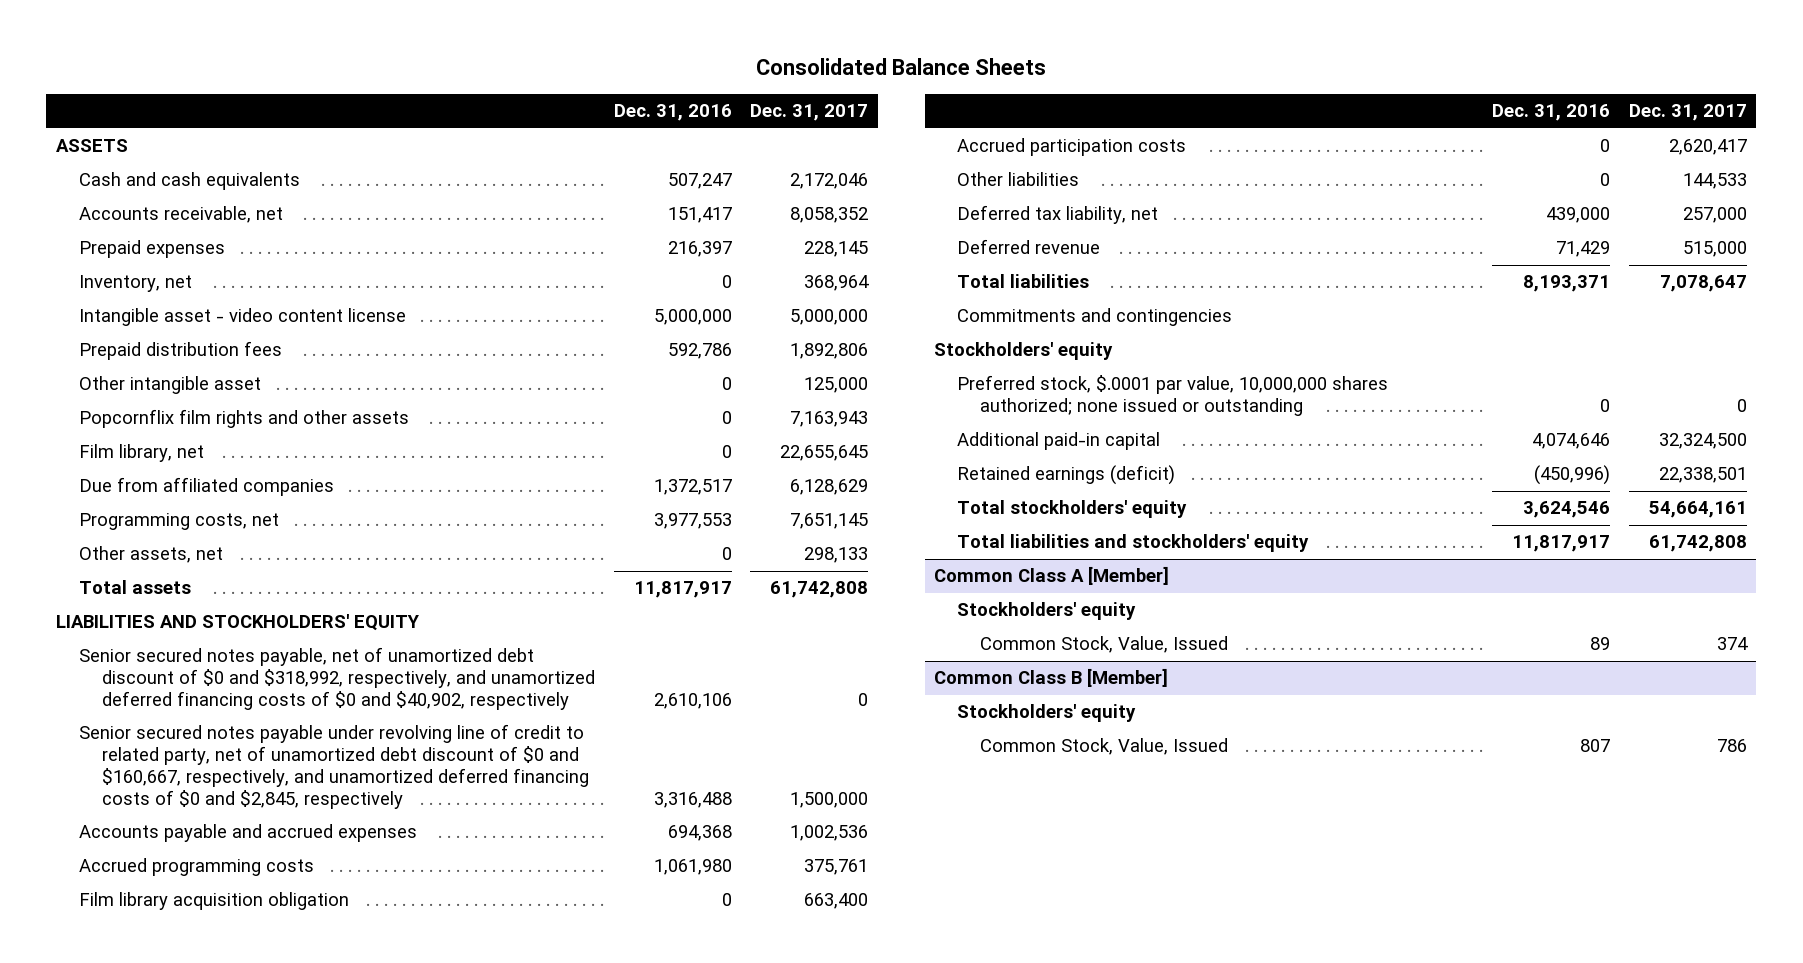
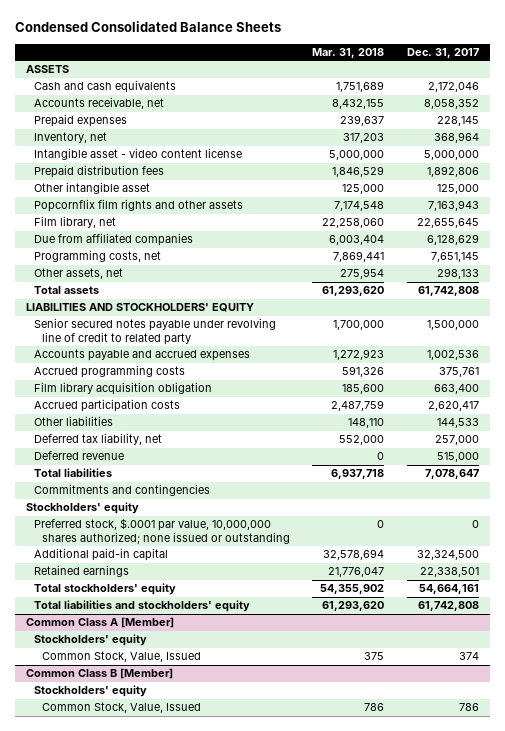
- Consolidated Balance Sheets
+ Condensed Consolidated Balance Sheets
- | Dec. 31, 2016 | Dec. 31, 2017
+ | Mar. 31, 2018 | Dec. 31, 2017
- Senior secured notes payable, net of unamortized debt discount of $0 and $318,992, respectively, and unamortized deferred financing costs of $0 and $40,902, respectively | 2,610,106 | 0
- Senior secured notes payable under revolving line of credit to related party, net of unamortized debt discount of $0 and $160,667, respectively, and unamortized deferred financing costs of $0 and $2,845, respectively | 3,316,488 | 1,500,000
+ Senior secured notes payable under revolving line of credit to related party | 1,700,000 | 1,500,000
- Retained earnings (deficit) | (450,996) | 22,338,501
+ Retained earnings | 21,776,047 | 22,338,501

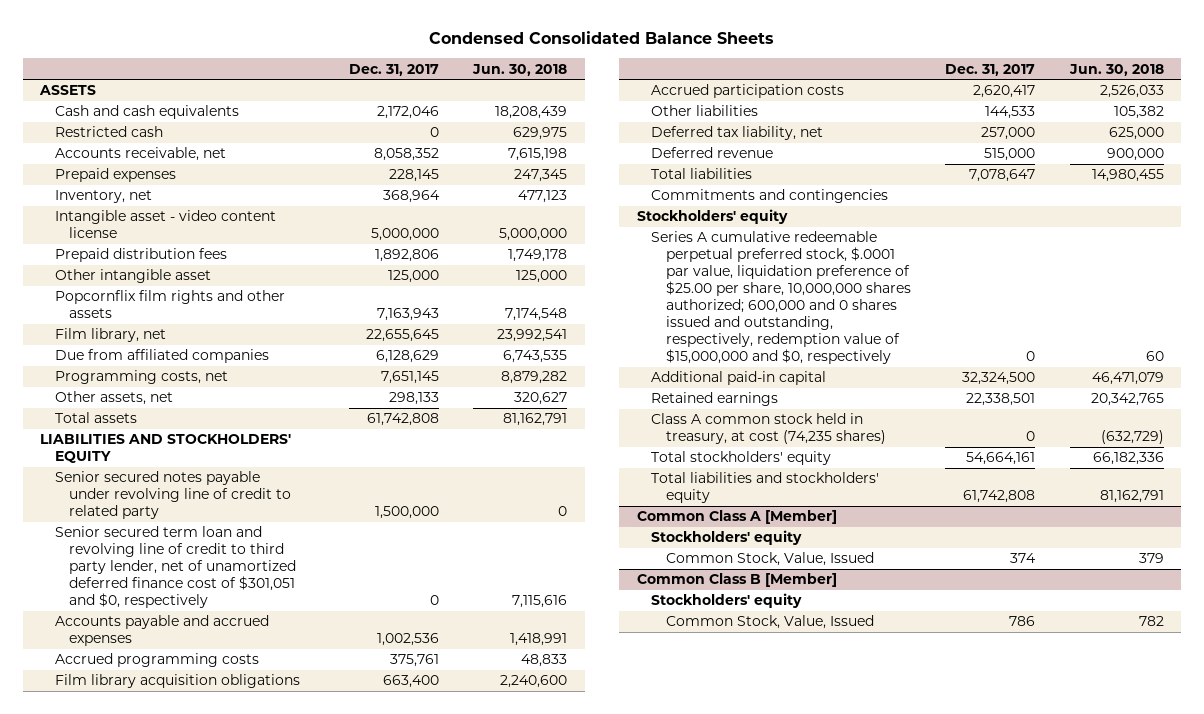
- | Mar. 31, 2018 | Dec. 31, 2017
+ | Dec. 31, 2017 | Jun. 30, 2018
+ Restricted cash | 0 | 629,975
+ Senior secured term loan and revolving line of credit to third party lender, net of unamortized deferred finance cost of $301,051 and $0, respectively | 0 | 7,115,616
- Film library acquisition obligation | 185,600 | 663,400
+ Film library acquisition obligations | 663,400 | 2,240,600
- Preferred stock, $.0001 par value, 10,000,000 shares authorized; none issued or outstanding | 0 | 0
+ Series A cumulative redeemable perpetual preferred stock, $.0001 par value, liquidation preference of $25.00 per share, 10,000,000 shares authorized; 600,000 and 0 shares issued and outstanding, respectively, redemption value of $15,000,000 and $0, respectively | 0 | 60
+ Class A common stock held in treasury, at cost (74,235 shares) | 0 | (632,729)

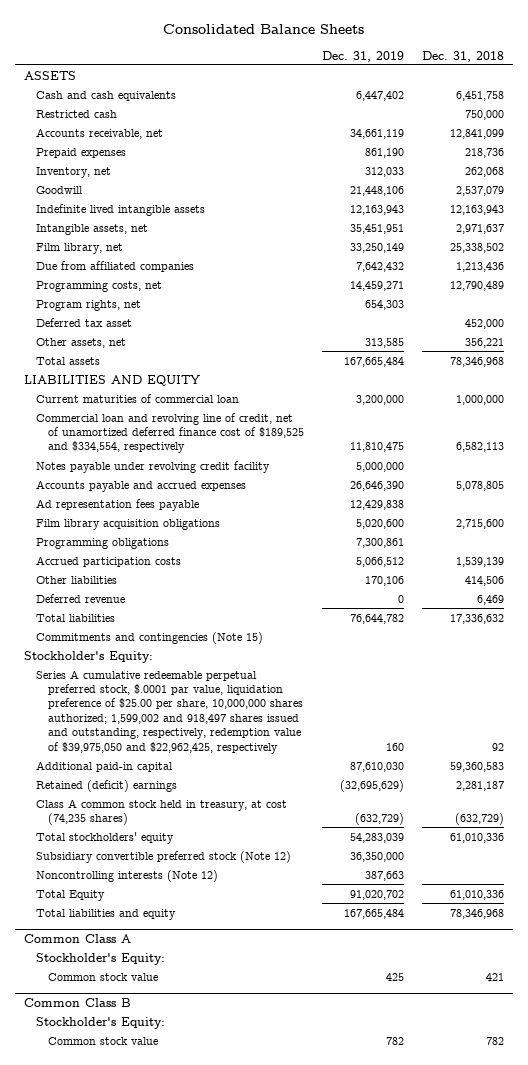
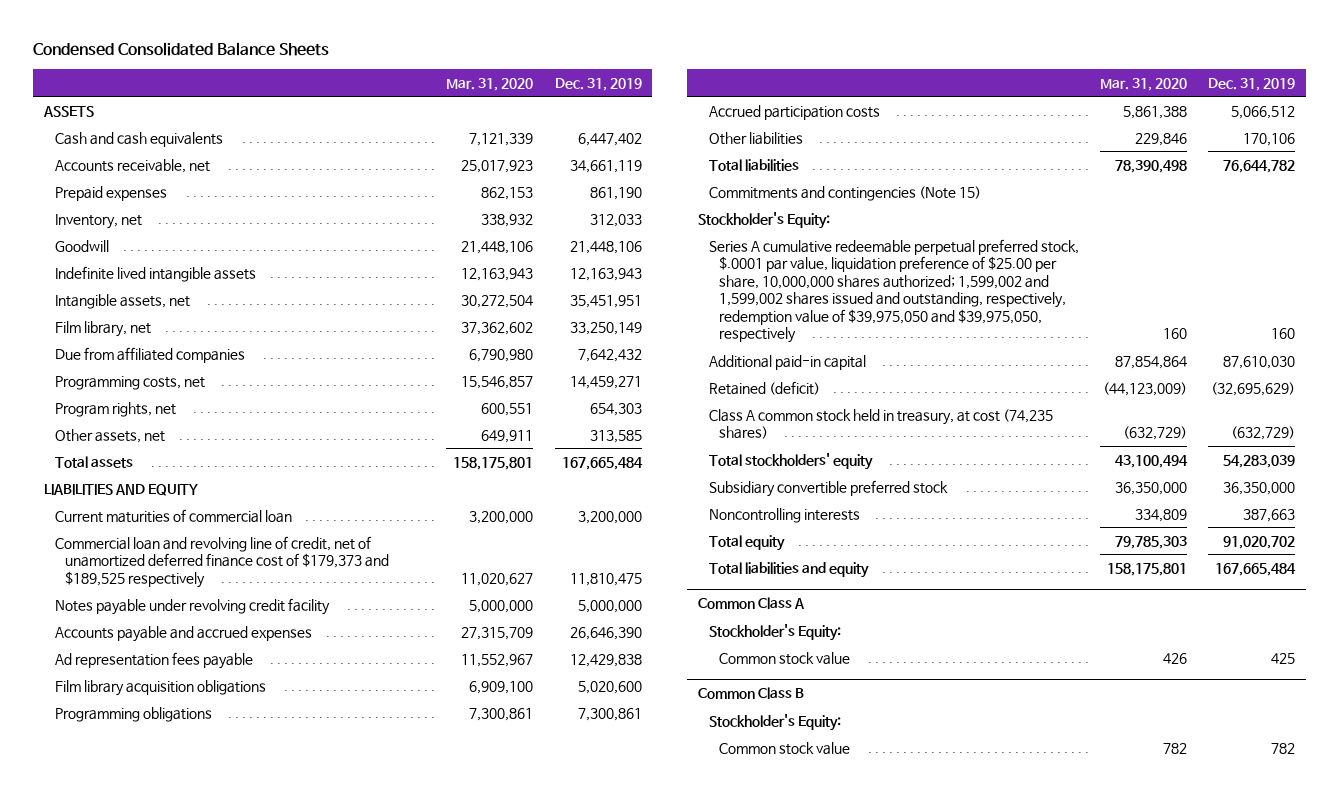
- Consolidated Balance Sheets
+ Condensed Consolidated Balance Sheets
- | Dec. 31, 2019 | Dec. 31, 2018
+ | Mar. 31, 2020 | Dec. 31, 2019
- Restricted cash | | 750,000
- Deferred tax asset | | 452,000
- Commercial loan and revolving line of credit, net of unamortized deferred finance cost of $189,525 and $334,554, respectively | 11,810,475 | 6,582,113
+ Commercial loan and revolving line of credit, net of unamortized deferred finance cost of $179,373 and $189,525 respectively | 11,020,627 | 11,810,475
- Deferred revenue | 0 | 6,469
- Series A cumulative redeemable perpetual preferred stock, $.0001 par value, liquidation preference of $25.00 per share, 10,000,000 shares authorized; 1,599,002 and 918,497 shares issued and outstanding, respectively, redemption value of $39,975,050 and $22,962,425, respectively | 160 | 92
+ Series A cumulative redeemable perpetual preferred stock, $.0001 par value, liquidation preference of $25.00 per share, 10,000,000 shares authorized; 1,599,002 and 1,599,002 shares issued and outstanding, respectively, redemption value of $39,975,050 and $39,975,050, respectively | 160 | 160
- Retained (deficit) earnings | (32,695,629) | 2,281,187
+ Retained (deficit) | (44,123,009) | (32,695,629)
- Subsidiary convertible preferred stock (Note 12) | 36,350,000 |
- Noncontrolling interests (Note 12) | 387,663 |
- Total Equity | 91,020,702 | 61,010,336
+ Subsidiary convertible preferred stock | 36,350,000 | 36,350,000
+ Noncontrolling interests | 334,809 | 387,663
+ Total equity | 79,785,303 | 91,020,702

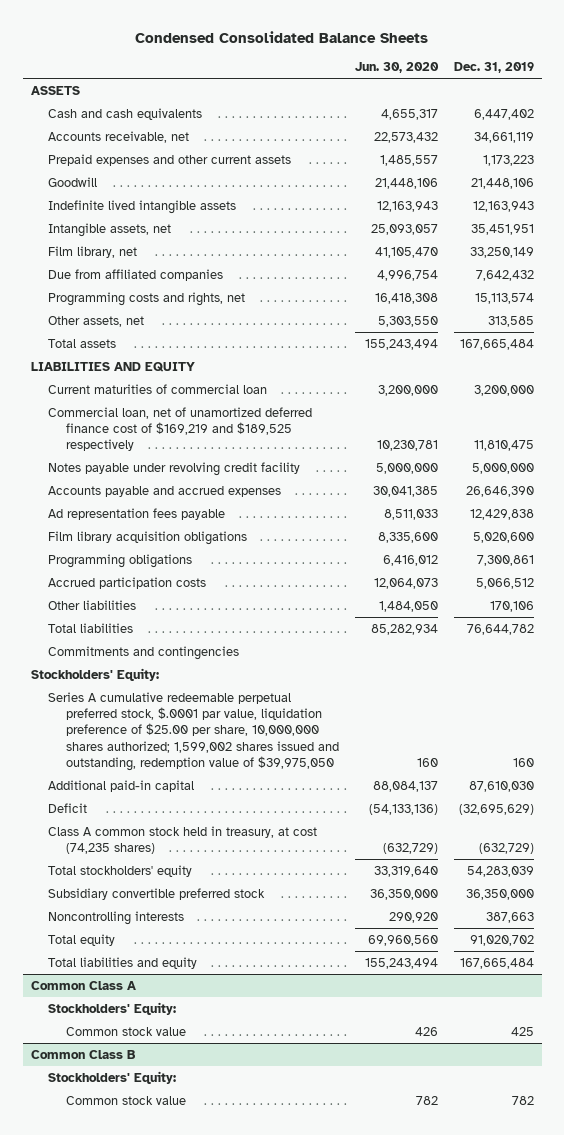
- | Mar. 31, 2020 | Dec. 31, 2019
+ | Jun. 30, 2020 | Dec. 31, 2019
- Prepaid expenses | 862,153 | 861,190
- Inventory, net | 338,932 | 312,033
+ Prepaid expenses and other current assets | 1,485,557 | 1,173,223
- Programming costs, net | 15,546,857 | 14,459,271
- Program rights, net | 600,551 | 654,303
+ Programming costs and rights, net | 16,418,308 | 15,113,574
- Commercial loan and revolving line of credit, net of unamortized deferred finance cost of $179,373 and $189,525 respectively | 11,020,627 | 11,810,475
+ Commercial loan, net of unamortized deferred finance cost of $169,219 and $189,525 respectively | 10,230,781 | 11,810,475
- Commitments and contingencies (Note 15)
- Stockholder's Equity:
- Series A cumulative redeemable perpetual preferred stock, $.0001 par value, liquidation preference of $25.00 per share, 10,000,000 shares authorized; 1,599,002 and 1,599,002 shares issued and outstanding, respectively, redemption value of $39,975,050 and $39,975,050, respectively | 160 | 160
+ Commitments and contingencies
+ Stockholders' Equity:
+ Series A cumulative redeemable perpetual preferred stock, $.0001 par value, liquidation preference of $25.00 per share, 10,000,000 shares authorized; 1,599,002 shares issued and outstanding, redemption value of $39,975,050 | 160 | 160
- Retained (deficit) | (44,123,009) | (32,695,629)
+ Deficit | (54,133,136) | (32,695,629)
@ Common Class A
- Stockholder's Equity:
+ Stockholders' Equity:
@ Common Class B
- Stockholder's Equity:
+ Stockholders' Equity:

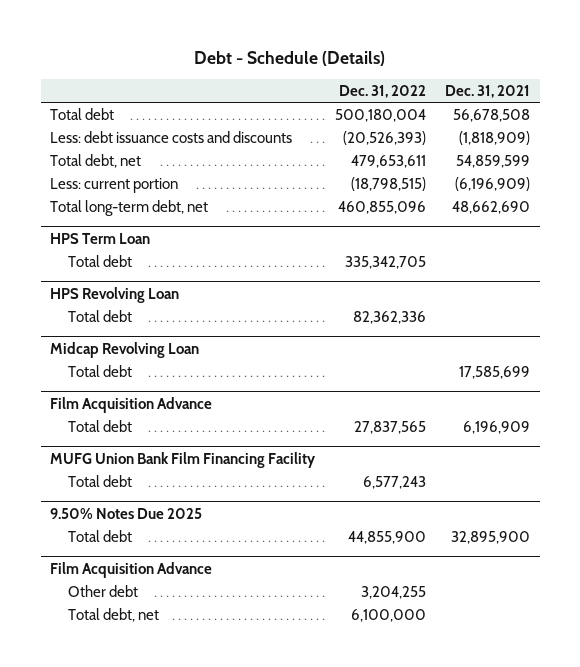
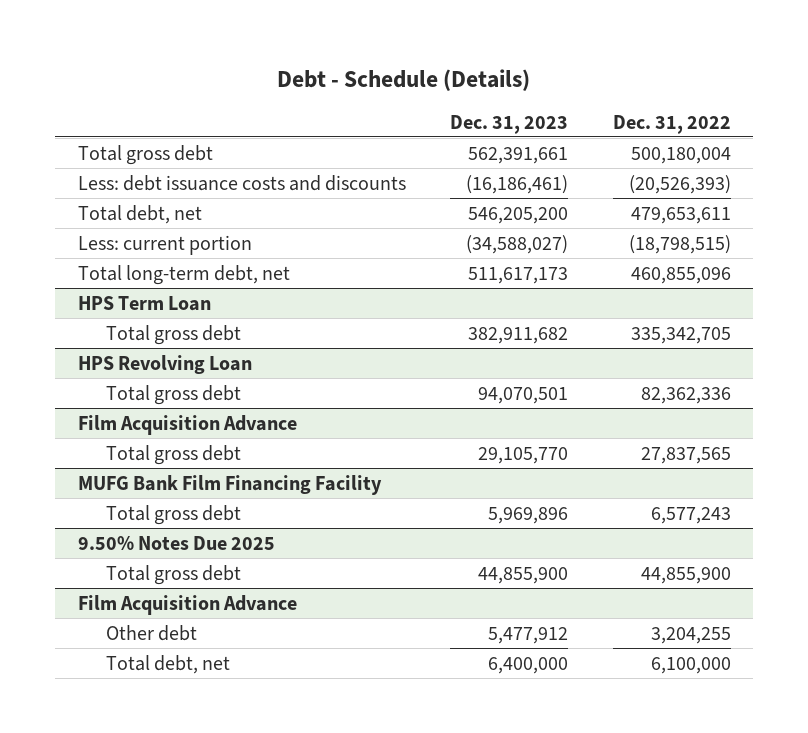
- | Dec. 31, 2022 | Dec. 31, 2021
+ | Dec. 31, 2023 | Dec. 31, 2022
- Total debt | 500,180,004 | 56,678,508
+ Total gross debt | 562,391,661 | 500,180,004
@ HPS Term Loan
- Total debt | 335,342,705 |
+ Total gross debt | 382,911,682 | 335,342,705
@ HPS Revolving Loan
- Total debt | 82,362,336 |
- Midcap Revolving Loan
- Total debt | | 17,585,699
@ HPS Revolving Loan
+ Total gross debt | 94,070,501 | 82,362,336
@ Film Acquisition Advance
- Total debt | 27,837,565 | 6,196,909
- MUFG Union Bank Film Financing Facility
- Total debt | 6,577,243 |
@ Film Acquisition Advance
+ Total gross debt | 29,105,770 | 27,837,565
+ MUFG Bank Film Financing Facility
+ Total gross debt | 5,969,896 | 6,577,243
@ 9.50% Notes Due 2025
- Total debt | 44,855,900 | 32,895,900
+ Total gross debt | 44,855,900 | 44,855,900

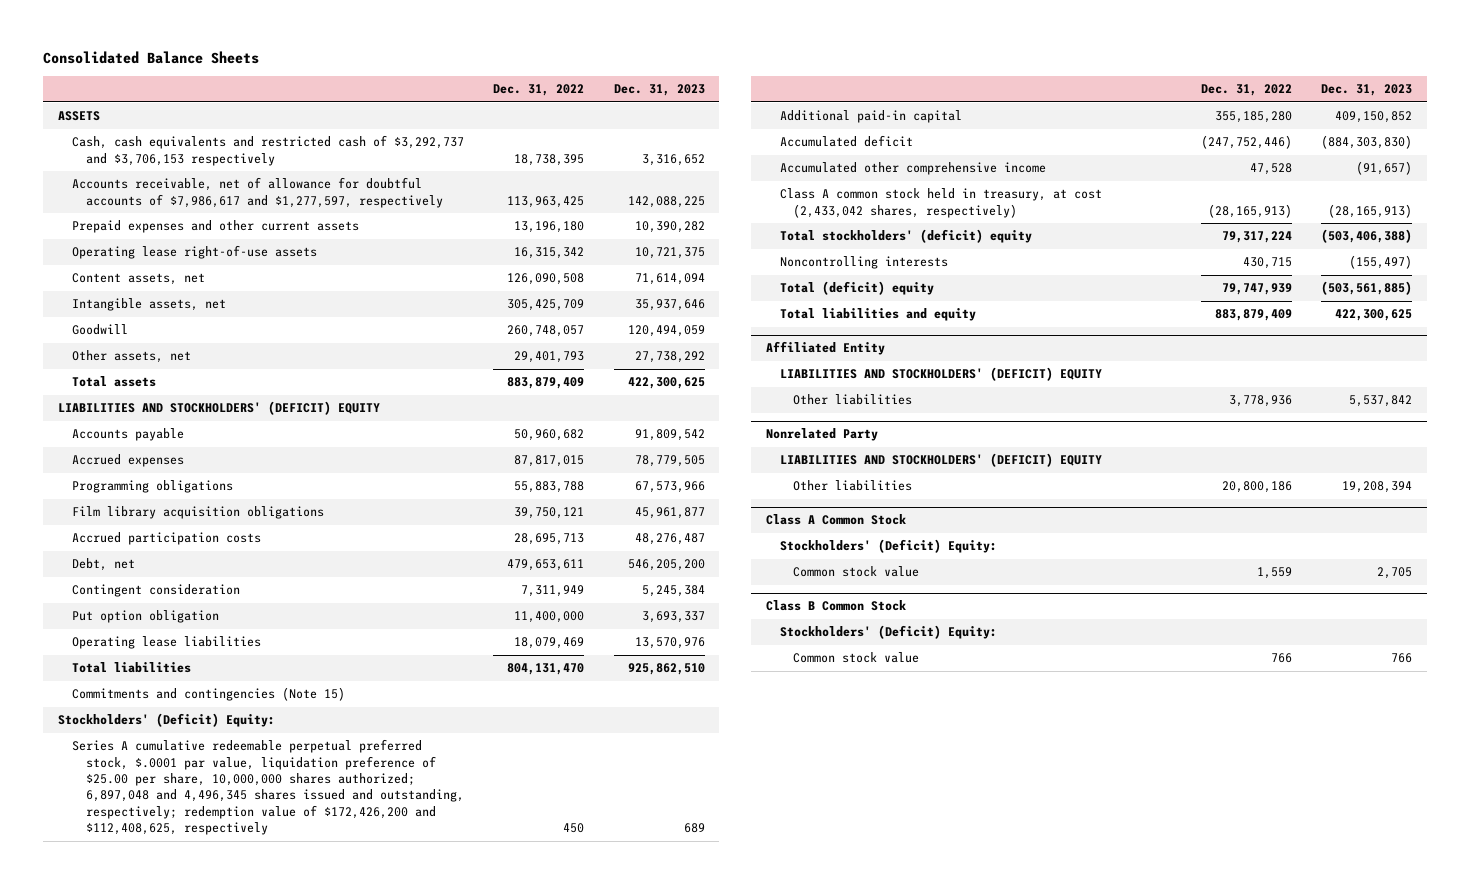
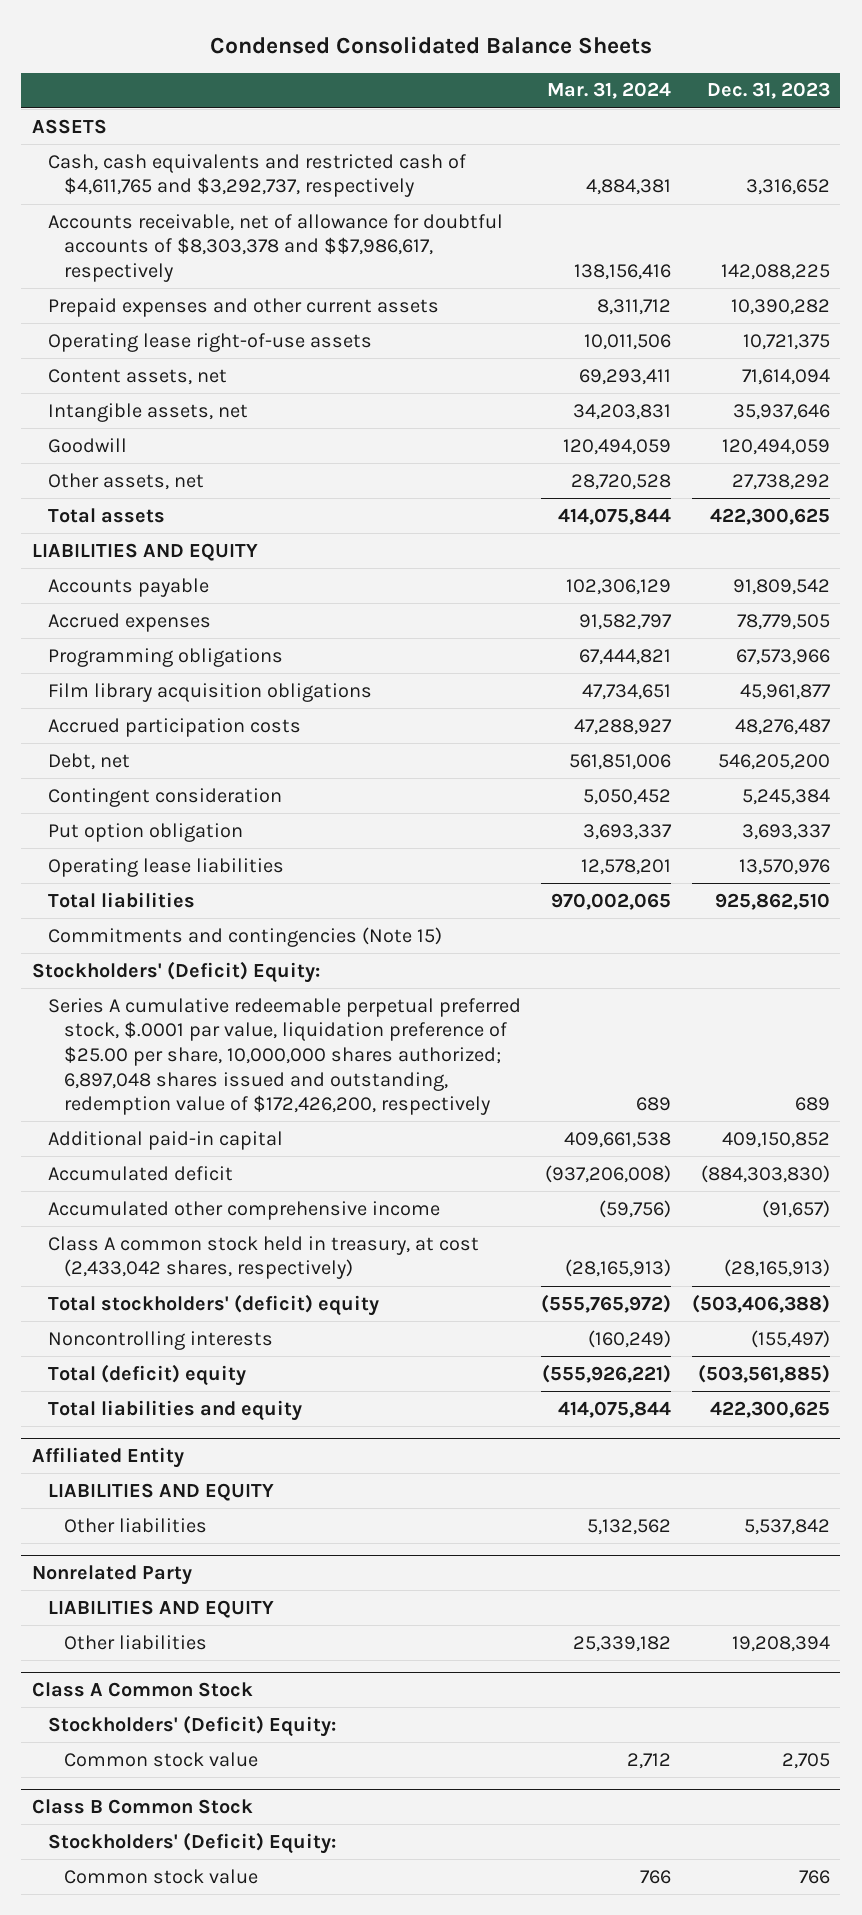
- Consolidated Balance Sheets
+ Condensed Consolidated Balance Sheets
- | Dec. 31, 2022 | Dec. 31, 2023
+ | Mar. 31, 2024 | Dec. 31, 2023
- Cash, cash equivalents and restricted cash of $3,292,737 and $3,706,153 respectively | 18,738,395 | 3,316,652
- Accounts receivable, net of allowance for doubtful accounts of $7,986,617 and $1,277,597, respectively | 113,963,425 | 142,088,225
+ Cash, cash equivalents and restricted cash of $4,611,765 and $3,292,737, respectively | 4,884,381 | 3,316,652
+ Accounts receivable, net of allowance for doubtful accounts of $8,303,378 and $$7,986,617, respectively | 138,156,416 | 142,088,225
- LIABILITIES AND STOCKHOLDERS' (DEFICIT) EQUITY
+ LIABILITIES AND EQUITY
- Series A cumulative redeemable perpetual preferred stock, $.0001 par value, liquidation preference of $25.00 per share, 10,000,000 shares authorized; 6,897,048 and 4,496,345 shares issued and outstanding, respectively; redemption value of $172,426,200 and $112,408,625, respectively | 450 | 689
+ Series A cumulative redeemable perpetual preferred stock, $.0001 par value, liquidation preference of $25.00 per share, 10,000,000 shares authorized; 6,897,048 shares issued and outstanding, redemption value of $172,426,200, respectively | 689 | 689
@ Affiliated Entity
- LIABILITIES AND STOCKHOLDERS' (DEFICIT) EQUITY
+ LIABILITIES AND EQUITY
@ Nonrelated Party
- LIABILITIES AND STOCKHOLDERS' (DEFICIT) EQUITY
+ LIABILITIES AND EQUITY

